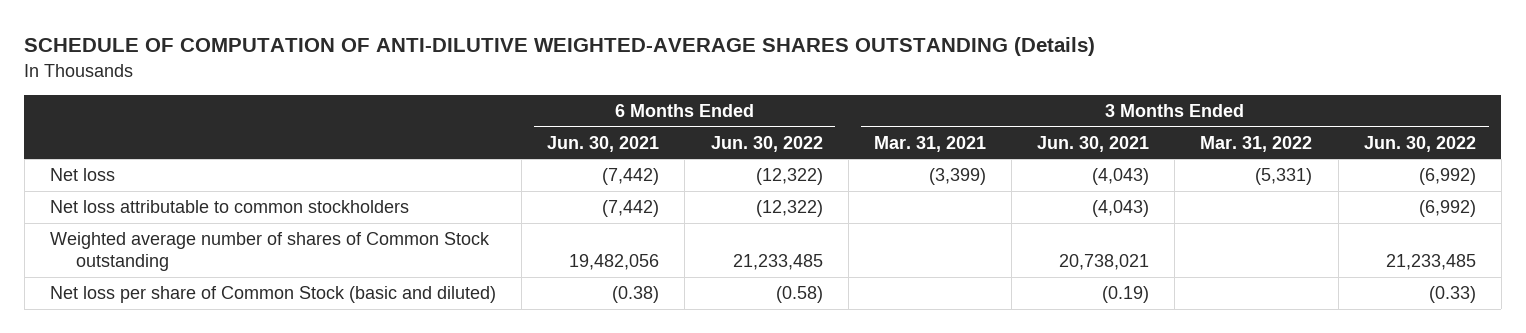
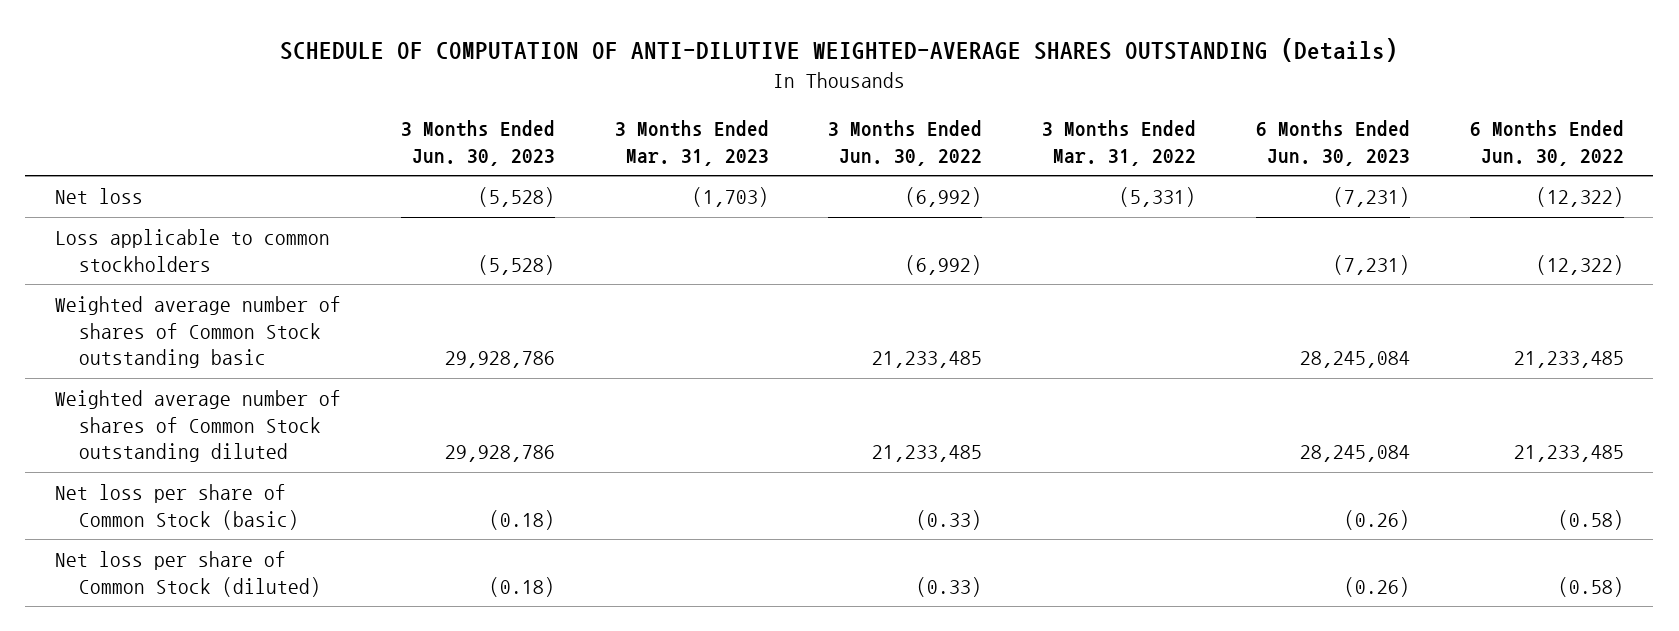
- | 6 Months Ended Jun. 30, 2021 | 6 Months Ended Jun. 30, 2022 | 3 Months Ended Mar. 31, 2021 | 3 Months Ended Jun. 30, 2021 | 3 Months Ended Mar. 31, 2022 | 3 Months Ended Jun. 30, 2022
+ | 3 Months Ended Jun. 30, 2023 | 3 Months Ended Mar. 31, 2023 | 3 Months Ended Jun. 30, 2022 | 3 Months Ended Mar. 31, 2022 | 6 Months Ended Jun. 30, 2023 | 6 Months Ended Jun. 30, 2022
- Net loss attributable to common stockholders | (7,442) | (12,322) | | (4,043) | | (6,992)
- Weighted average number of shares of Common Stock outstanding | 19,482,056 | 21,233,485 | | 20,738,021 | | 21,233,485
- Net loss per share of Common Stock (basic and diluted) | (0.38) | (0.58) | | (0.19) | | (0.33)
+ Loss applicable to common stockholders | (5,528) | | (6,992) | | (7,231) | (12,322)
+ Weighted average number of shares of Common Stock outstanding basic | 29,928,786 | | 21,233,485 | | 28,245,084 | 21,233,485
+ Weighted average number of shares of Common Stock outstanding diluted | 29,928,786 | | 21,233,485 | | 28,245,084 | 21,233,485
+ Net loss per share of Common Stock (basic) | (0.18) | | (0.33) | | (0.26) | (0.58)
+ Net loss per share of Common Stock (diluted) | (0.18) | | (0.33) | | (0.26) | (0.58)

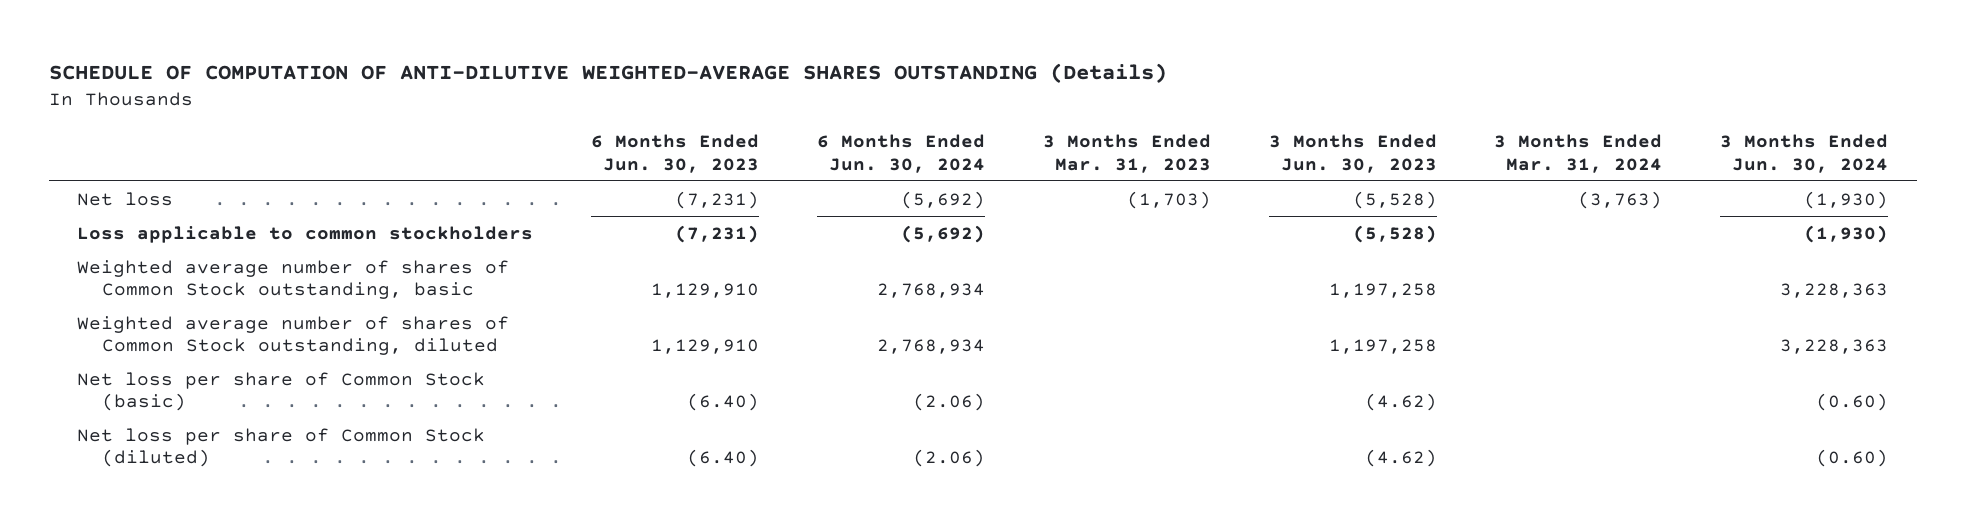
- | 3 Months Ended Jun. 30, 2023 | 3 Months Ended Mar. 31, 2023 | 3 Months Ended Jun. 30, 2022 | 3 Months Ended Mar. 31, 2022 | 6 Months Ended Jun. 30, 2023 | 6 Months Ended Jun. 30, 2022
+ | 6 Months Ended Jun. 30, 2023 | 6 Months Ended Jun. 30, 2024 | 3 Months Ended Mar. 31, 2023 | 3 Months Ended Jun. 30, 2023 | 3 Months Ended Mar. 31, 2024 | 3 Months Ended Jun. 30, 2024
- Weighted average number of shares of Common Stock outstanding basic | 29,928,786 | | 21,233,485 | | 28,245,084 | 21,233,485
- Weighted average number of shares of Common Stock outstanding diluted | 29,928,786 | | 21,233,485 | | 28,245,084 | 21,233,485
- Net loss per share of Common Stock (basic) | (0.18) | | (0.33) | | (0.26) | (0.58)
- Net loss per share of Common Stock (diluted) | (0.18) | | (0.33) | | (0.26) | (0.58)
+ Weighted average number of shares of Common Stock outstanding, basic | 1,129,910 | 2,768,934 | | 1,197,258 | | 3,228,363
+ Weighted average number of shares of Common Stock outstanding, diluted | 1,129,910 | 2,768,934 | | 1,197,258 | | 3,228,363
+ Net loss per share of Common Stock (basic) | (6.40) | (2.06) | | (4.62) | | (0.60)
+ Net loss per share of Common Stock (diluted) | (6.40) | (2.06) | | (4.62) | | (0.60)

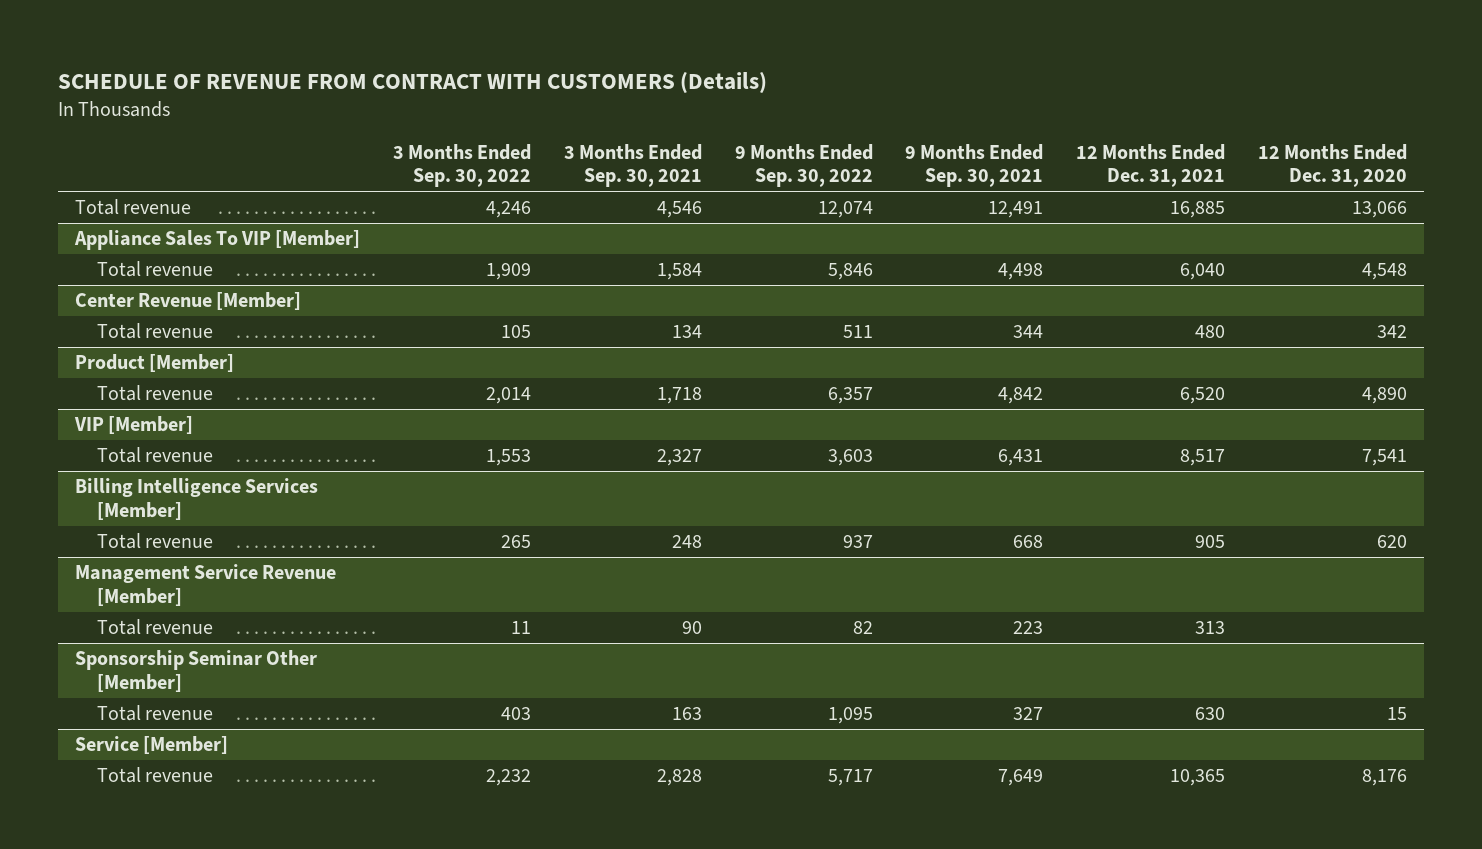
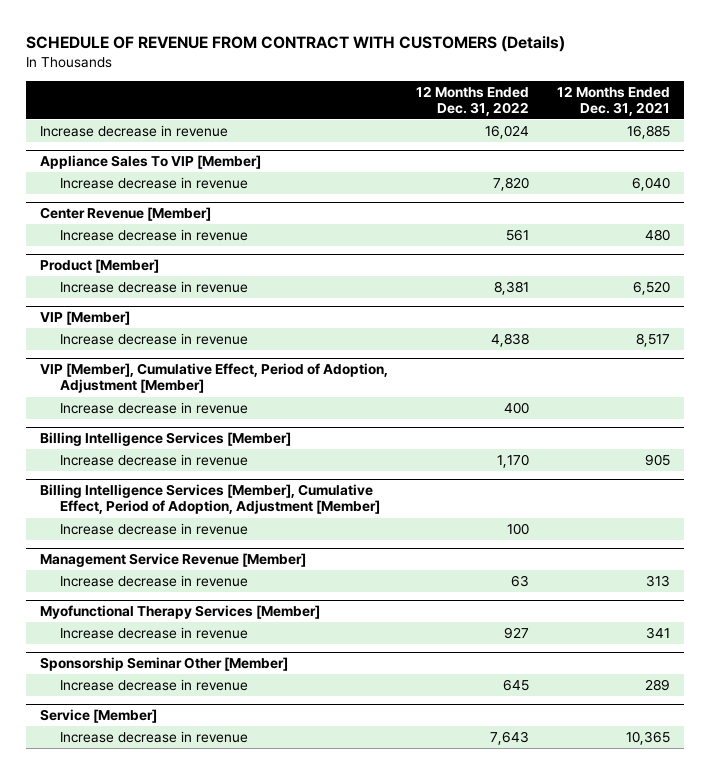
- | 3 Months Ended Sep. 30, 2022 | 3 Months Ended Sep. 30, 2021 | 9 Months Ended Sep. 30, 2022 | 9 Months Ended Sep. 30, 2021 | 12 Months Ended Dec. 31, 2021 | 12 Months Ended Dec. 31, 2020
+ | 12 Months Ended Dec. 31, 2022 | 12 Months Ended Dec. 31, 2021
- Total revenue | 4,246 | 4,546 | 12,074 | 12,491 | 16,885 | 13,066
+ Increase decrease in revenue | 16,024 | 16,885
@ Appliance Sales To VIP [Member]
- Total revenue | 1,909 | 1,584 | 5,846 | 4,498 | 6,040 | 4,548
+ Increase decrease in revenue | 7,820 | 6,040
@ Center Revenue [Member]
- Total revenue | 105 | 134 | 511 | 344 | 480 | 342
+ Increase decrease in revenue | 561 | 480
@ Product [Member]
- Total revenue | 2,014 | 1,718 | 6,357 | 4,842 | 6,520 | 4,890
+ Increase decrease in revenue | 8,381 | 6,520
@ VIP [Member]
- Total revenue | 1,553 | 2,327 | 3,603 | 6,431 | 8,517 | 7,541
+ Increase decrease in revenue | 4,838 | 8,517
+ VIP [Member], Cumulative Effect, Period of Adoption, Adjustment [Member]
+ Increase decrease in revenue | 400 |
@ Billing Intelligence Services [Member]
- Total revenue | 265 | 248 | 937 | 668 | 905 | 620
+ Increase decrease in revenue | 1,170 | 905
+ Billing Intelligence Services [Member], Cumulative Effect, Period of Adoption, Adjustment [Member]
+ Increase decrease in revenue | 100 |
@ Management Service Revenue [Member]
- Total revenue | 11 | 90 | 82 | 223 | 313 |
+ Increase decrease in revenue | 63 | 313
+ Myofunctional Therapy Services [Member]
+ Increase decrease in revenue | 927 | 341
@ Sponsorship Seminar Other [Member]
- Total revenue | 403 | 163 | 1,095 | 327 | 630 | 15
+ Increase decrease in revenue | 645 | 289
@ Service [Member]
- Total revenue | 2,232 | 2,828 | 5,717 | 7,649 | 10,365 | 8,176
+ Increase decrease in revenue | 7,643 | 10,365

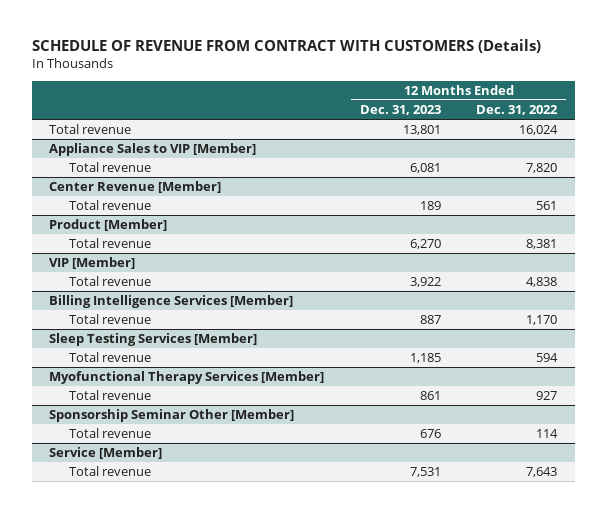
- | 12 Months Ended Dec. 31, 2022 | 12 Months Ended Dec. 31, 2021
+ | 12 Months Ended Dec. 31, 2023 | 12 Months Ended Dec. 31, 2022
- Increase decrease in revenue | 16,024 | 16,885
- Appliance Sales To VIP [Member]
- Increase decrease in revenue | 7,820 | 6,040
+ Total revenue | 13,801 | 16,024
+ Appliance Sales to VIP [Member]
+ Total revenue | 6,081 | 7,820
@ Center Revenue [Member]
- Increase decrease in revenue | 561 | 480
+ Total revenue | 189 | 561
@ Product [Member]
- Increase decrease in revenue | 8,381 | 6,520
+ Total revenue | 6,270 | 8,381
@ VIP [Member]
- Increase decrease in revenue | 4,838 | 8,517
- VIP [Member], Cumulative Effect, Period of Adoption, Adjustment [Member]
- Increase decrease in revenue | 400 |
@ VIP [Member]
+ Total revenue | 3,922 | 4,838
@ Billing Intelligence Services [Member]
- Increase decrease in revenue | 1,170 | 905
- Billing Intelligence Services [Member], Cumulative Effect, Period of Adoption, Adjustment [Member]
- Increase decrease in revenue | 100 |
- Management Service Revenue [Member]
- Increase decrease in revenue | 63 | 313
@ Billing Intelligence Services [Member]
+ Total revenue | 887 | 1,170
+ Sleep Testing Services [Member]
+ Total revenue | 1,185 | 594
@ Myofunctional Therapy Services [Member]
- Increase decrease in revenue | 927 | 341
+ Total revenue | 861 | 927
@ Sponsorship Seminar Other [Member]
- Increase decrease in revenue | 645 | 289
+ Total revenue | 676 | 114
@ Service [Member]
- Increase decrease in revenue | 7,643 | 10,365
+ Total revenue | 7,531 | 7,643

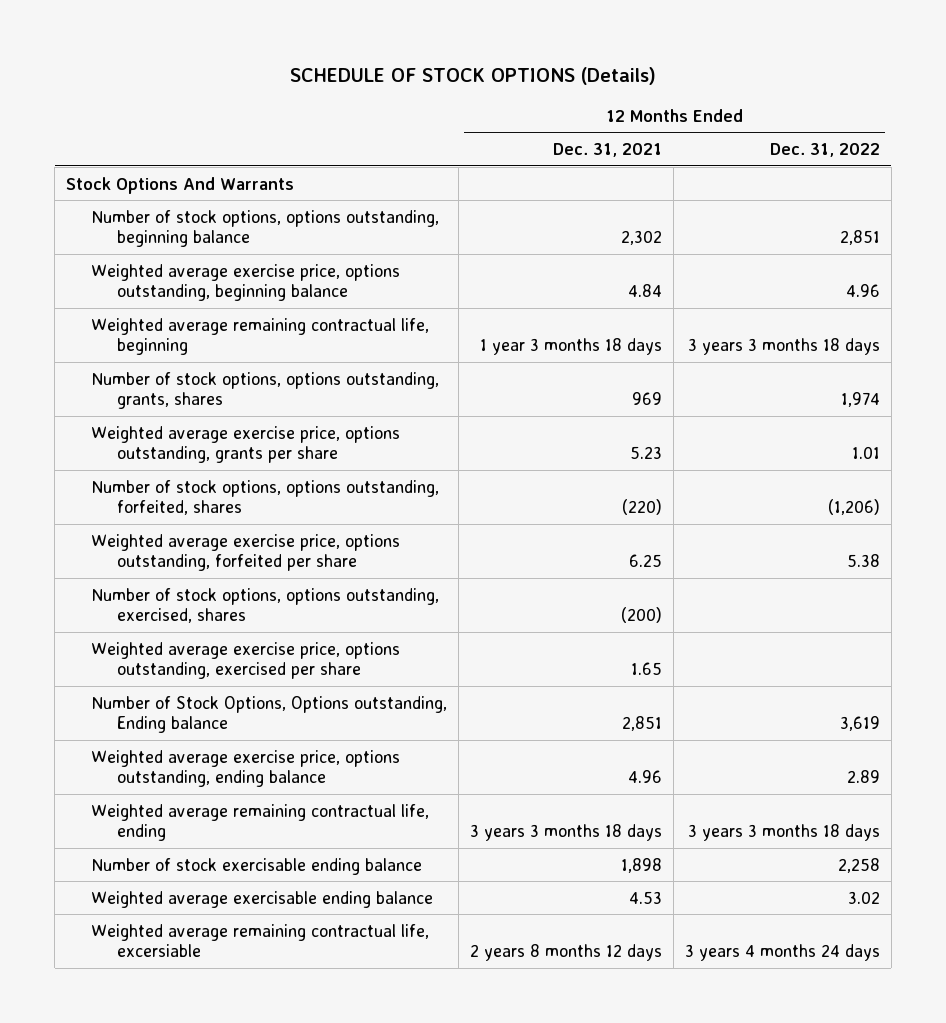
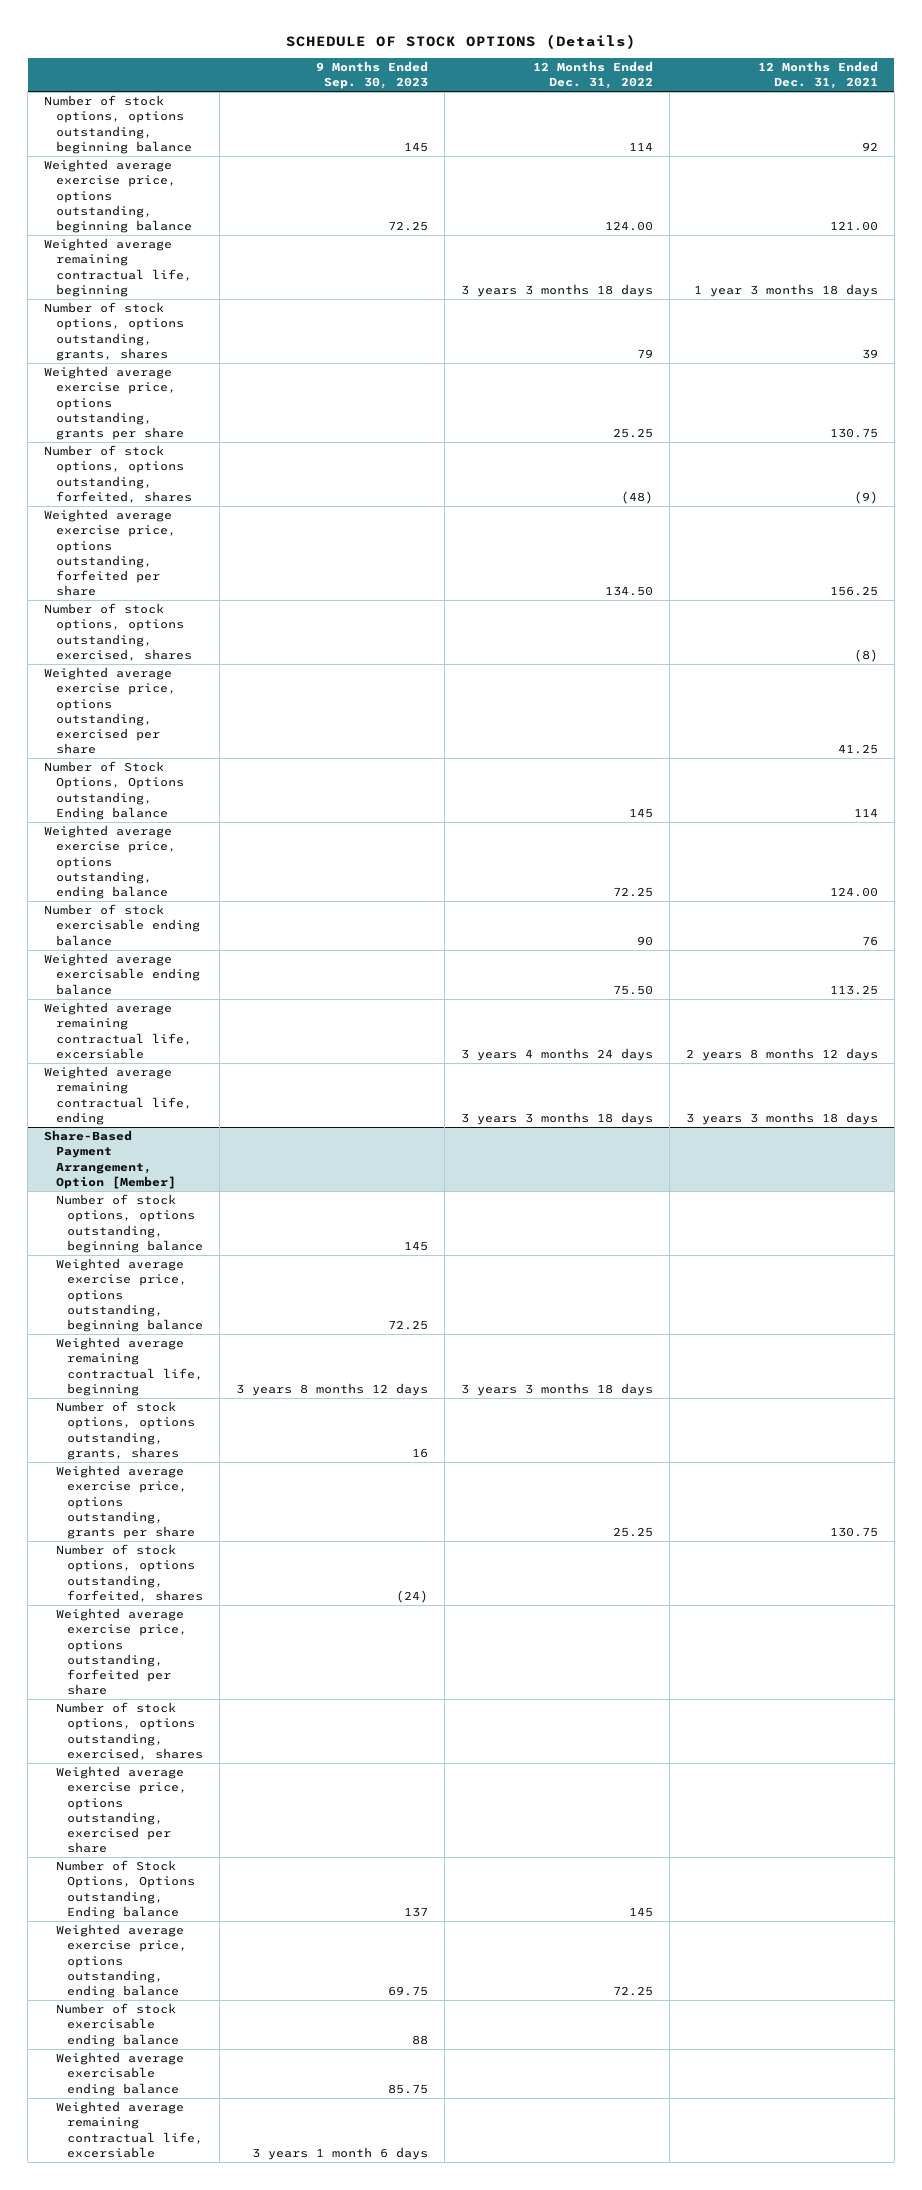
- | 12 Months Ended Dec. 31, 2021 | 12 Months Ended Dec. 31, 2022
+ | 9 Months Ended Sep. 30, 2023 | 12 Months Ended Dec. 31, 2022 | 12 Months Ended Dec. 31, 2021
- Stock Options And Warrants
- Number of stock options, options outstanding, beginning balance | 2,302 | 2,851
- Weighted average exercise price, options outstanding, beginning balance | 4.84 | 4.96
+ Number of stock options, options outstanding, beginning balance | 145 | 114 | 92
+ Weighted average exercise price, options outstanding, beginning balance | 72.25 | 124.00 | 121.00
- Number of stock options, options outstanding, grants, shares | 969 | 1,974
- Weighted average exercise price, options outstanding, grants per share | 5.23 | 1.01
- Number of stock options, options outstanding, forfeited, shares | (220) | (1,206)
- Weighted average exercise price, options outstanding, forfeited per share | 6.25 | 5.38
- Number of stock options, options outstanding, exercised, shares | (200) |
- Weighted average exercise price, options outstanding, exercised per share | 1.65 |
- Number of Stock Options, Options outstanding, Ending balance | 2,851 | 3,619
- Weighted average exercise price, options outstanding, ending balance | 4.96 | 2.89
- Number of stock exercisable ending balance | 1,898 | 2,258
- Weighted average exercisable ending balance | 4.53 | 3.02
+ Number of stock options, options outstanding, grants, shares | | 79 | 39
+ Weighted average exercise price, options outstanding, grants per share | | 25.25 | 130.75
+ Number of stock options, options outstanding, forfeited, shares | | (48) | (9)
+ Weighted average exercise price, options outstanding, forfeited per share | | 134.50 | 156.25
+ Number of stock options, options outstanding, exercised, shares | | | (8)
+ Weighted average exercise price, options outstanding, exercised per share | | | 41.25
+ Number of Stock Options, Options outstanding, Ending balance | | 145 | 114
+ Weighted average exercise price, options outstanding, ending balance | | 72.25 | 124.00
+ Number of stock exercisable ending balance | | 90 | 76
+ Weighted average exercisable ending balance | | 75.50 | 113.25
moved down: Weighted average remaining contractual life, ending | | 3 years 3 months 18 days | 3 years 3 months 18 days
+ Share-Based Payment Arrangement, Option [Member]
+ Number of stock options, options outstanding, beginning balance | 145 | |
+ Weighted average exercise price, options outstanding, beginning balance | 72.25 | |
+ Weighted average remaining contractual life, beginning | 3 years 8 months 12 days | 3 years 3 months 18 days |
+ Number of stock options, options outstanding, grants, shares | 16 | |
+ Weighted average exercise price, options outstanding, grants per share | | 25.25 | 130.75
+ Number of stock options, options outstanding, forfeited, shares | (24) | |
+ Weighted average exercise price, options outstanding, forfeited per share
+ Number of stock options, options outstanding, exercised, shares
+ Weighted average exercise price, options outstanding, exercised per share
+ Number of Stock Options, Options outstanding, Ending balance | 137 | 145 |
+ Weighted average exercise price, options outstanding, ending balance | 69.75 | 72.25 |
+ Number of stock exercisable ending balance | 88 | |
+ Weighted average exercisable ending balance | 85.75 | |
+ Weighted average remaining contractual life, excersiable | 3 years 1 month 6 days | |

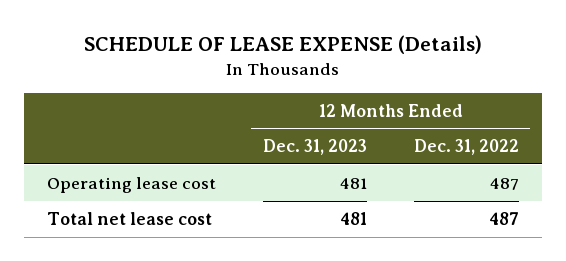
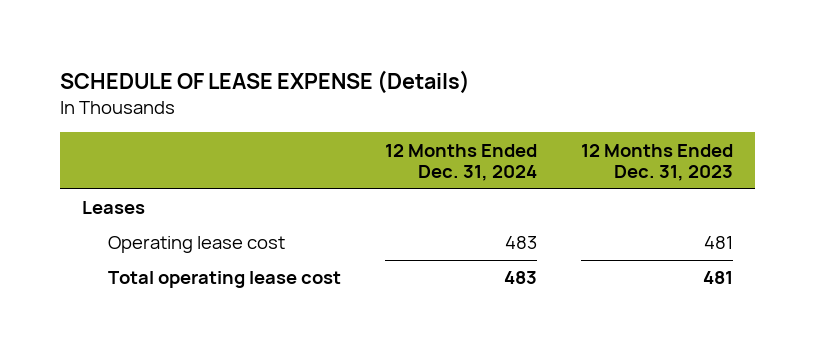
- | 12 Months Ended Dec. 31, 2023 | 12 Months Ended Dec. 31, 2022
+ | 12 Months Ended Dec. 31, 2024 | 12 Months Ended Dec. 31, 2023
+ Leases
- Total net lease cost | 481 | 487
+ Total operating lease cost | 483 | 481

